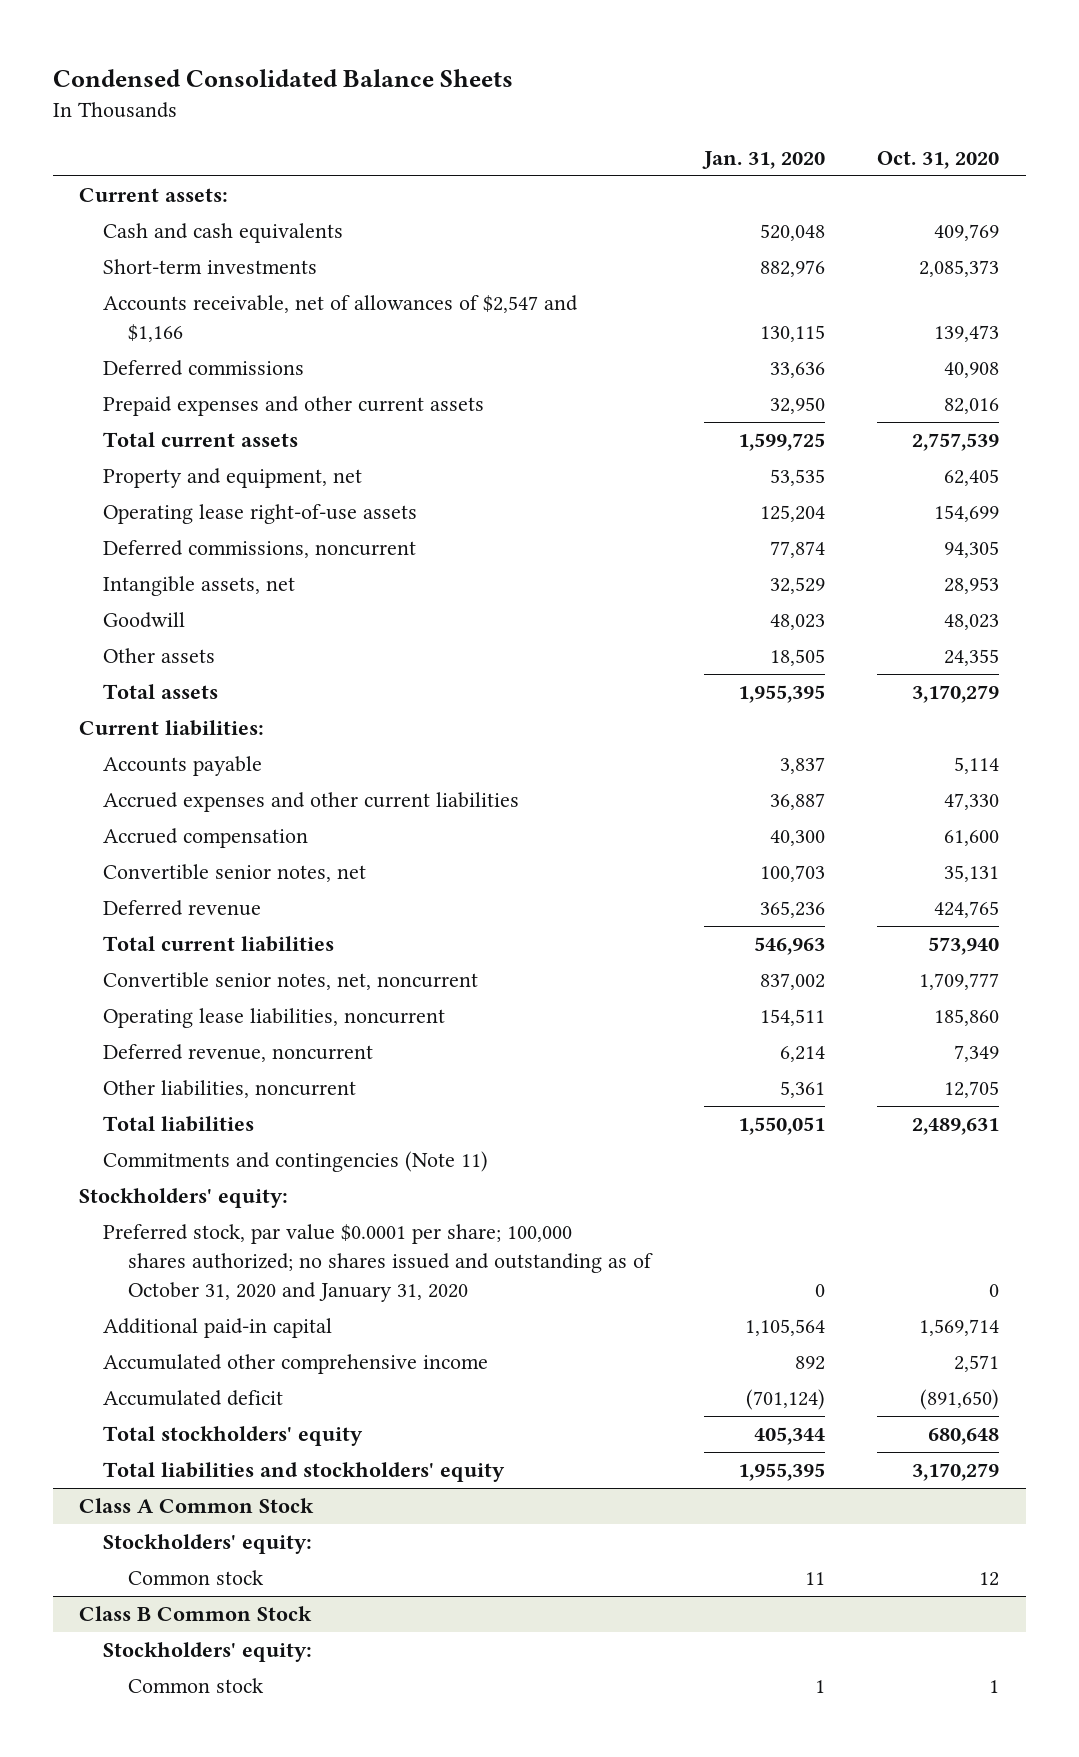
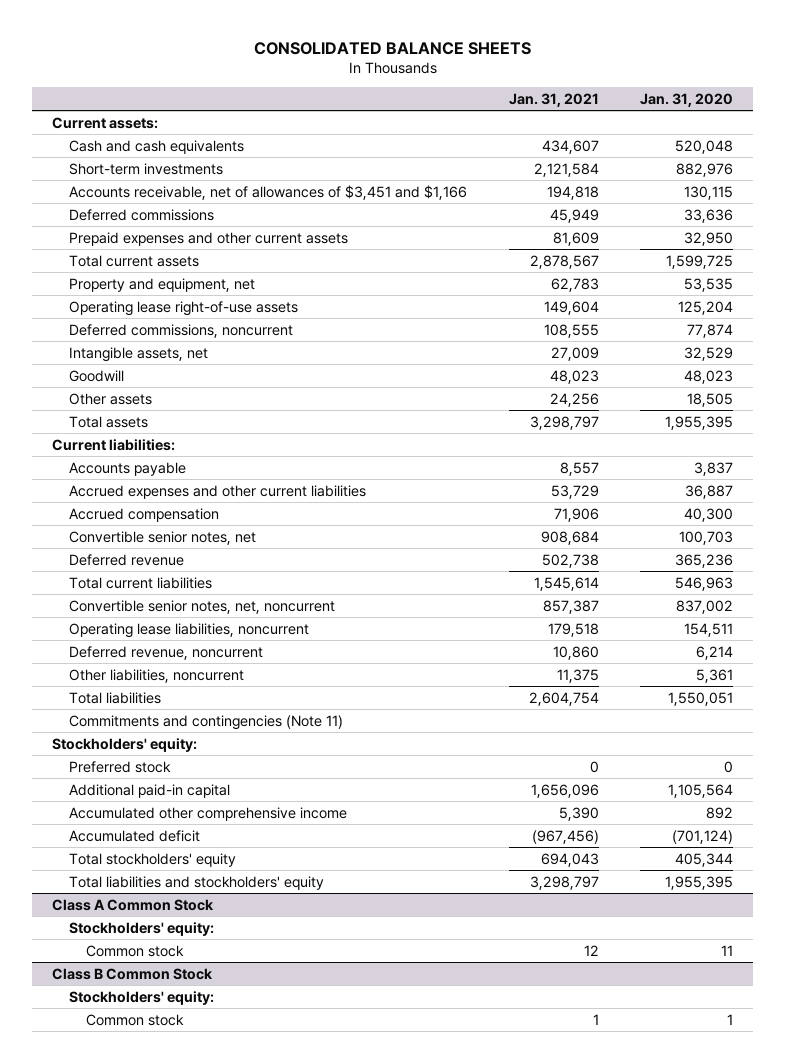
- Condensed Consolidated Balance Sheets
+ CONSOLIDATED BALANCE SHEETS
- | Jan. 31, 2020 | Oct. 31, 2020
+ | Jan. 31, 2021 | Jan. 31, 2020
- Accounts receivable, net of allowances of $2,547 and $1,166 | 130,115 | 139,473
+ Accounts receivable, net of allowances of $3,451 and $1,166 | 194,818 | 130,115
- Preferred stock, par value $0.0001 per share; 100,000 shares authorized; no shares issued and outstanding as of October 31, 2020 and January 31, 2020 | 0 | 0
+ Preferred stock | 0 | 0

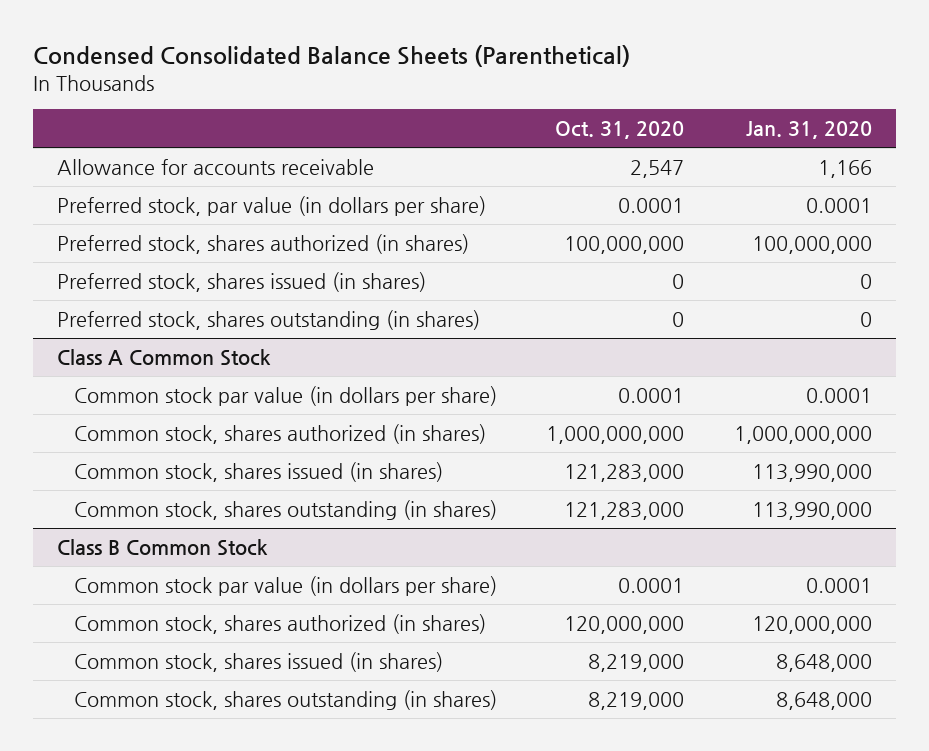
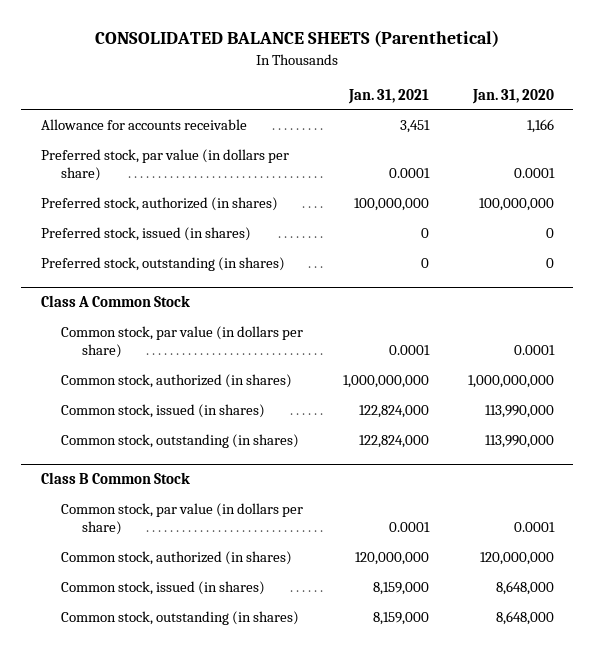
- Condensed Consolidated Balance Sheets (Parenthetical)
+ CONSOLIDATED BALANCE SHEETS (Parenthetical)
- | Oct. 31, 2020 | Jan. 31, 2020
+ | Jan. 31, 2021 | Jan. 31, 2020
- Preferred stock, shares authorized (in shares) | 100,000,000 | 100,000,000
- Preferred stock, shares issued (in shares) | 0 | 0
- Preferred stock, shares outstanding (in shares) | 0 | 0
+ Preferred stock, authorized (in shares) | 100,000,000 | 100,000,000
+ Preferred stock, issued (in shares) | 0 | 0
+ Preferred stock, outstanding (in shares) | 0 | 0
@ Class A Common Stock
- Common stock par value (in dollars per share) | 0.0001 | 0.0001
- Common stock, shares authorized (in shares) | 1,000,000,000 | 1,000,000,000
- Common stock, shares issued (in shares) | 121,283,000 | 113,990,000
- Common stock, shares outstanding (in shares) | 121,283,000 | 113,990,000
+ Common stock, par value (in dollars per share) | 0.0001 | 0.0001
+ Common stock, authorized (in shares) | 1,000,000,000 | 1,000,000,000
+ Common stock, issued (in shares) | 122,824,000 | 113,990,000
+ Common stock, outstanding (in shares) | 122,824,000 | 113,990,000
@ Class B Common Stock
- Common stock par value (in dollars per share) | 0.0001 | 0.0001
- Common stock, shares authorized (in shares) | 120,000,000 | 120,000,000
- Common stock, shares issued (in shares) | 8,219,000 | 8,648,000
- Common stock, shares outstanding (in shares) | 8,219,000 | 8,648,000
+ Common stock, par value (in dollars per share) | 0.0001 | 0.0001
+ Common stock, authorized (in shares) | 120,000,000 | 120,000,000
+ Common stock, issued (in shares) | 8,159,000 | 8,648,000
+ Common stock, outstanding (in shares) | 8,159,000 | 8,648,000

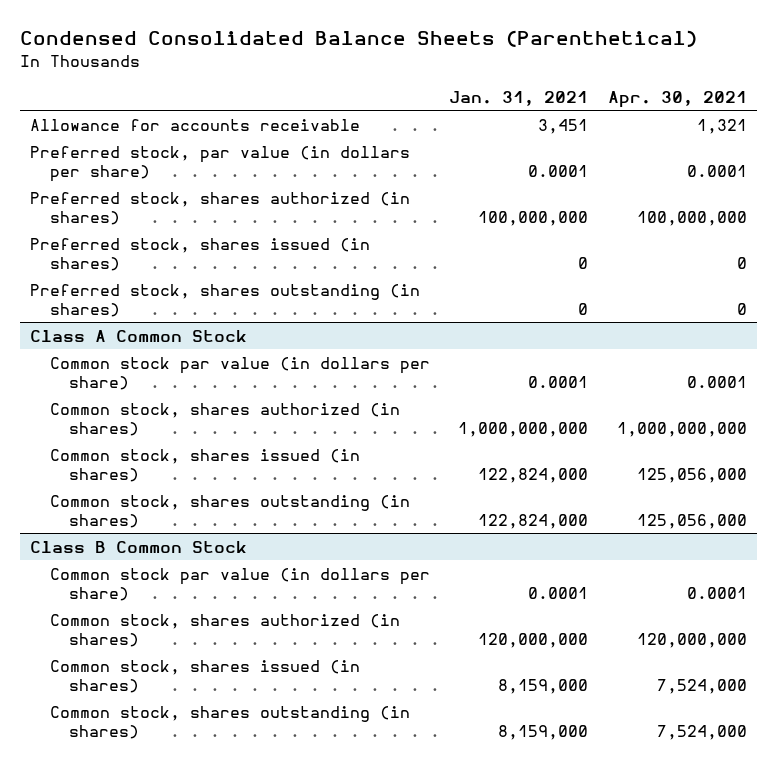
- CONSOLIDATED BALANCE SHEETS (Parenthetical)
+ Condensed Consolidated Balance Sheets (Parenthetical)
- | Jan. 31, 2021 | Jan. 31, 2020
+ | Jan. 31, 2021 | Apr. 30, 2021
- Preferred stock, authorized (in shares) | 100,000,000 | 100,000,000
- Preferred stock, issued (in shares) | 0 | 0
- Preferred stock, outstanding (in shares) | 0 | 0
+ Preferred stock, shares authorized (in shares) | 100,000,000 | 100,000,000
+ Preferred stock, shares issued (in shares) | 0 | 0
+ Preferred stock, shares outstanding (in shares) | 0 | 0
@ Class A Common Stock
- Common stock, par value (in dollars per share) | 0.0001 | 0.0001
- Common stock, authorized (in shares) | 1,000,000,000 | 1,000,000,000
- Common stock, issued (in shares) | 122,824,000 | 113,990,000
- Common stock, outstanding (in shares) | 122,824,000 | 113,990,000
+ Common stock par value (in dollars per share) | 0.0001 | 0.0001
+ Common stock, shares authorized (in shares) | 1,000,000,000 | 1,000,000,000
+ Common stock, shares issued (in shares) | 122,824,000 | 125,056,000
+ Common stock, shares outstanding (in shares) | 122,824,000 | 125,056,000
@ Class B Common Stock
- Common stock, par value (in dollars per share) | 0.0001 | 0.0001
- Common stock, authorized (in shares) | 120,000,000 | 120,000,000
- Common stock, issued (in shares) | 8,159,000 | 8,648,000
- Common stock, outstanding (in shares) | 8,159,000 | 8,648,000
+ Common stock par value (in dollars per share) | 0.0001 | 0.0001
+ Common stock, shares authorized (in shares) | 120,000,000 | 120,000,000
+ Common stock, shares issued (in shares) | 8,159,000 | 7,524,000
+ Common stock, shares outstanding (in shares) | 8,159,000 | 7,524,000

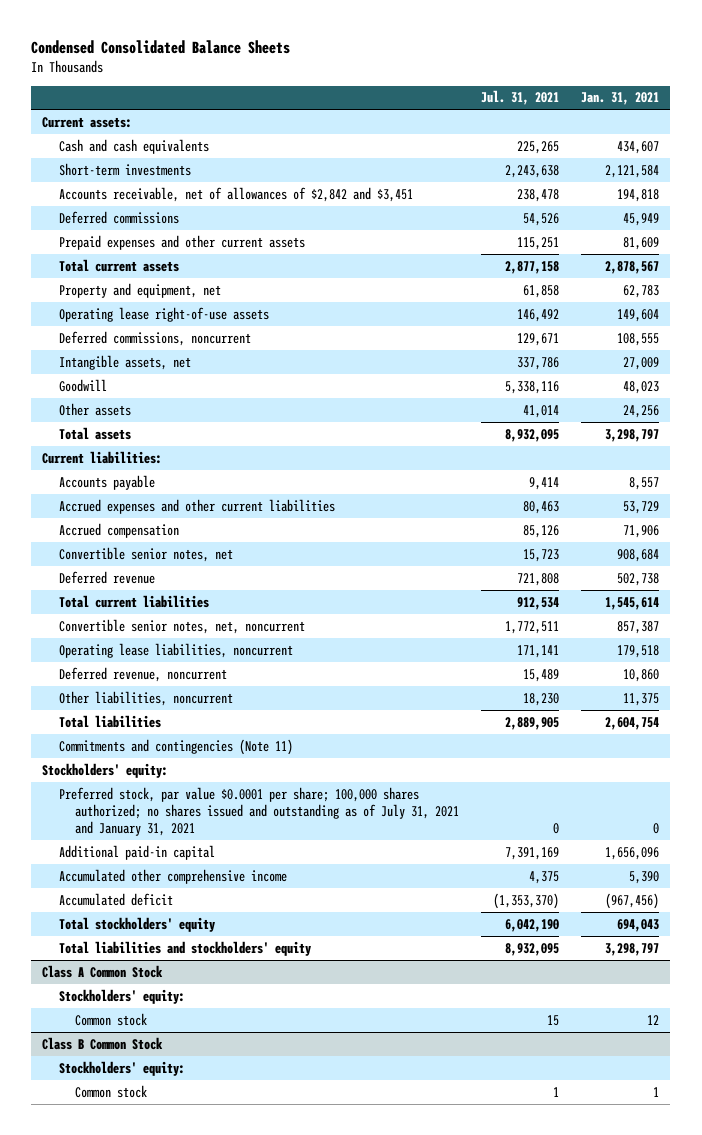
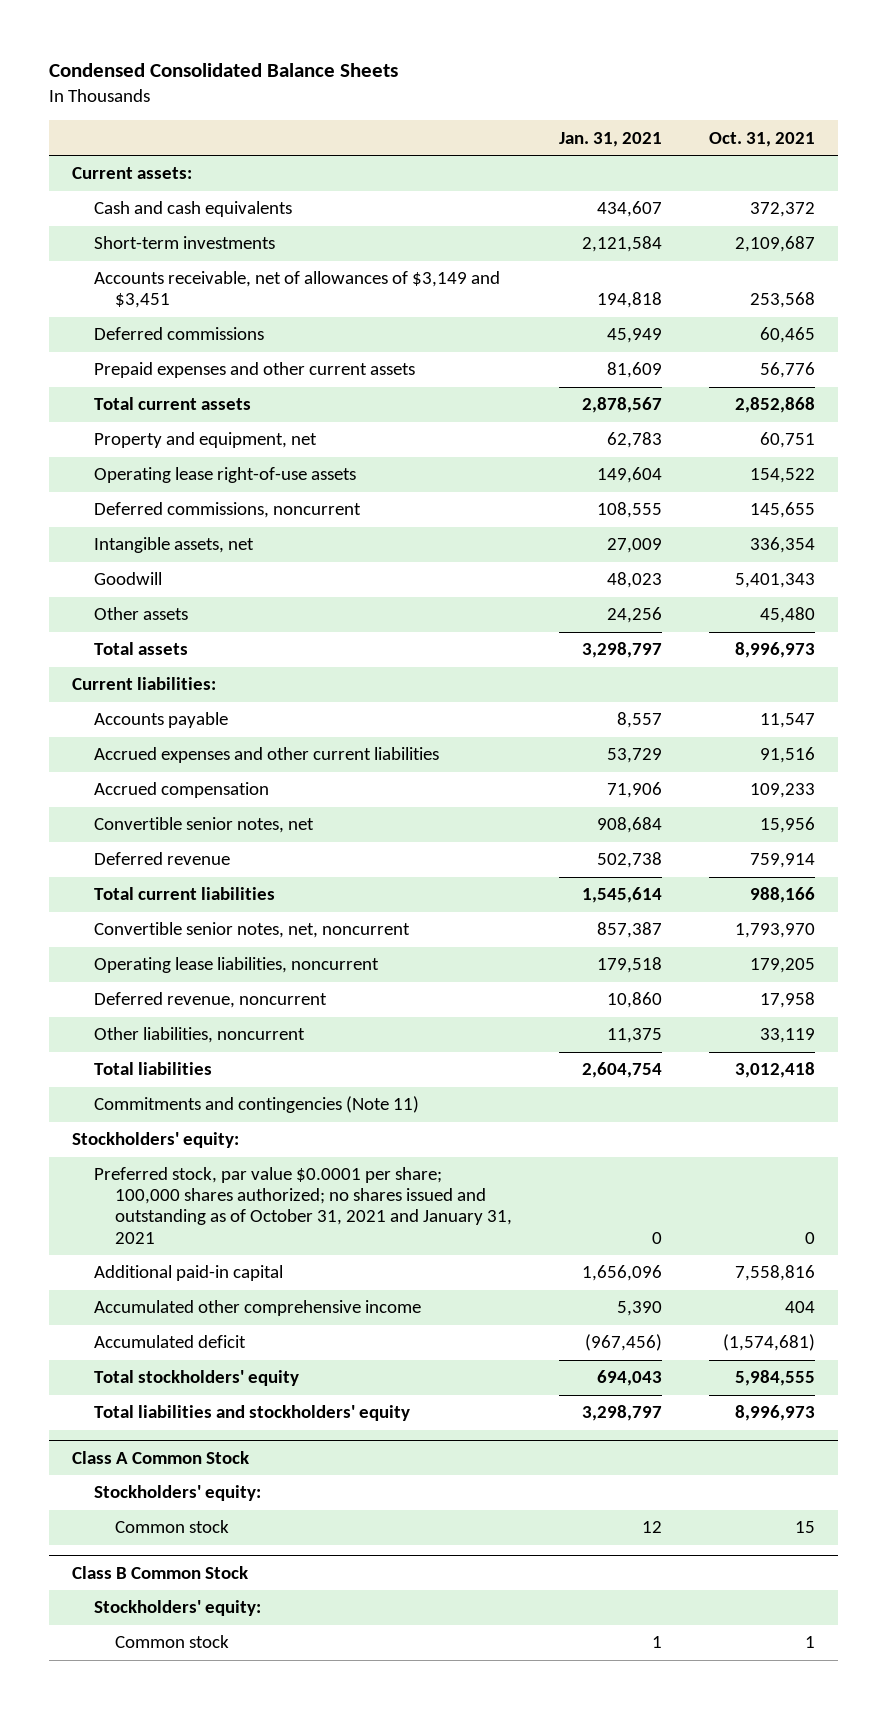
- | Jul. 31, 2021 | Jan. 31, 2021
+ | Jan. 31, 2021 | Oct. 31, 2021
- Accounts receivable, net of allowances of $2,842 and $3,451 | 238,478 | 194,818
+ Accounts receivable, net of allowances of $3,149 and $3,451 | 194,818 | 253,568
- Preferred stock, par value $0.0001 per share; 100,000 shares authorized; no shares issued and outstanding as of July 31, 2021 and January 31, 2021 | 0 | 0
+ Preferred stock, par value $0.0001 per share; 100,000 shares authorized; no shares issued and outstanding as of October 31, 2021 and January 31, 2021 | 0 | 0

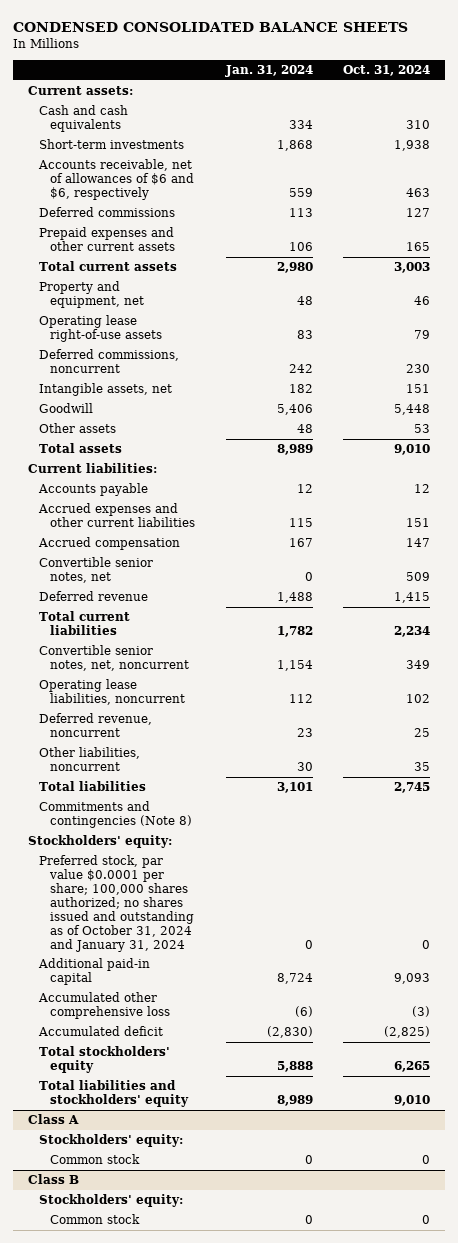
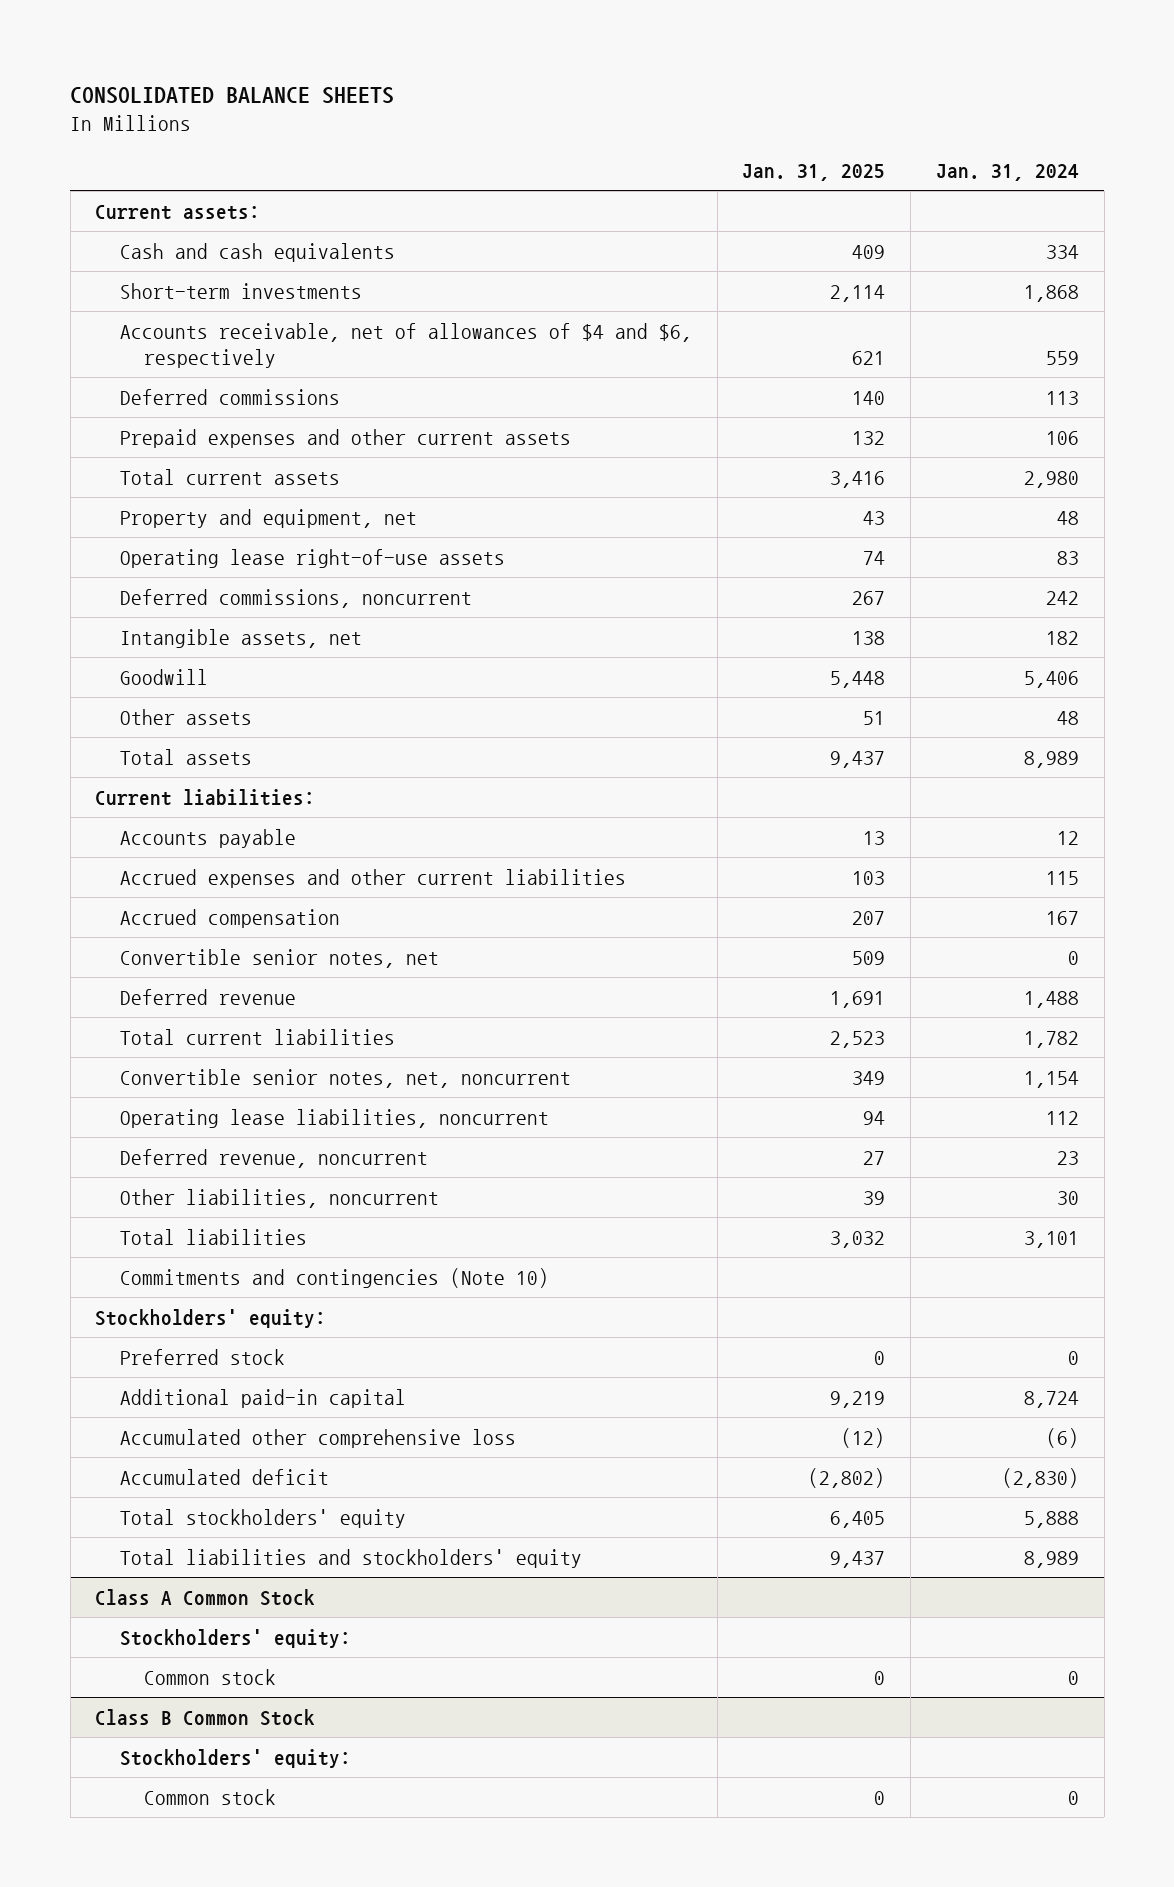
- CONDENSED CONSOLIDATED BALANCE SHEETS
+ CONSOLIDATED BALANCE SHEETS
- | Jan. 31, 2024 | Oct. 31, 2024
+ | Jan. 31, 2025 | Jan. 31, 2024
- Accounts receivable, net of allowances of $6 and $6, respectively | 559 | 463
+ Accounts receivable, net of allowances of $4 and $6, respectively | 621 | 559
- Commitments and contingencies (Note 8)
+ Commitments and contingencies (Note 10)
- Preferred stock, par value $0.0001 per share; 100,000 shares authorized; no shares issued and outstanding as of October 31, 2024 and January 31, 2024 | 0 | 0
+ Preferred stock | 0 | 0
- Class A
+ Class A Common Stock
- Class B
+ Class B Common Stock

